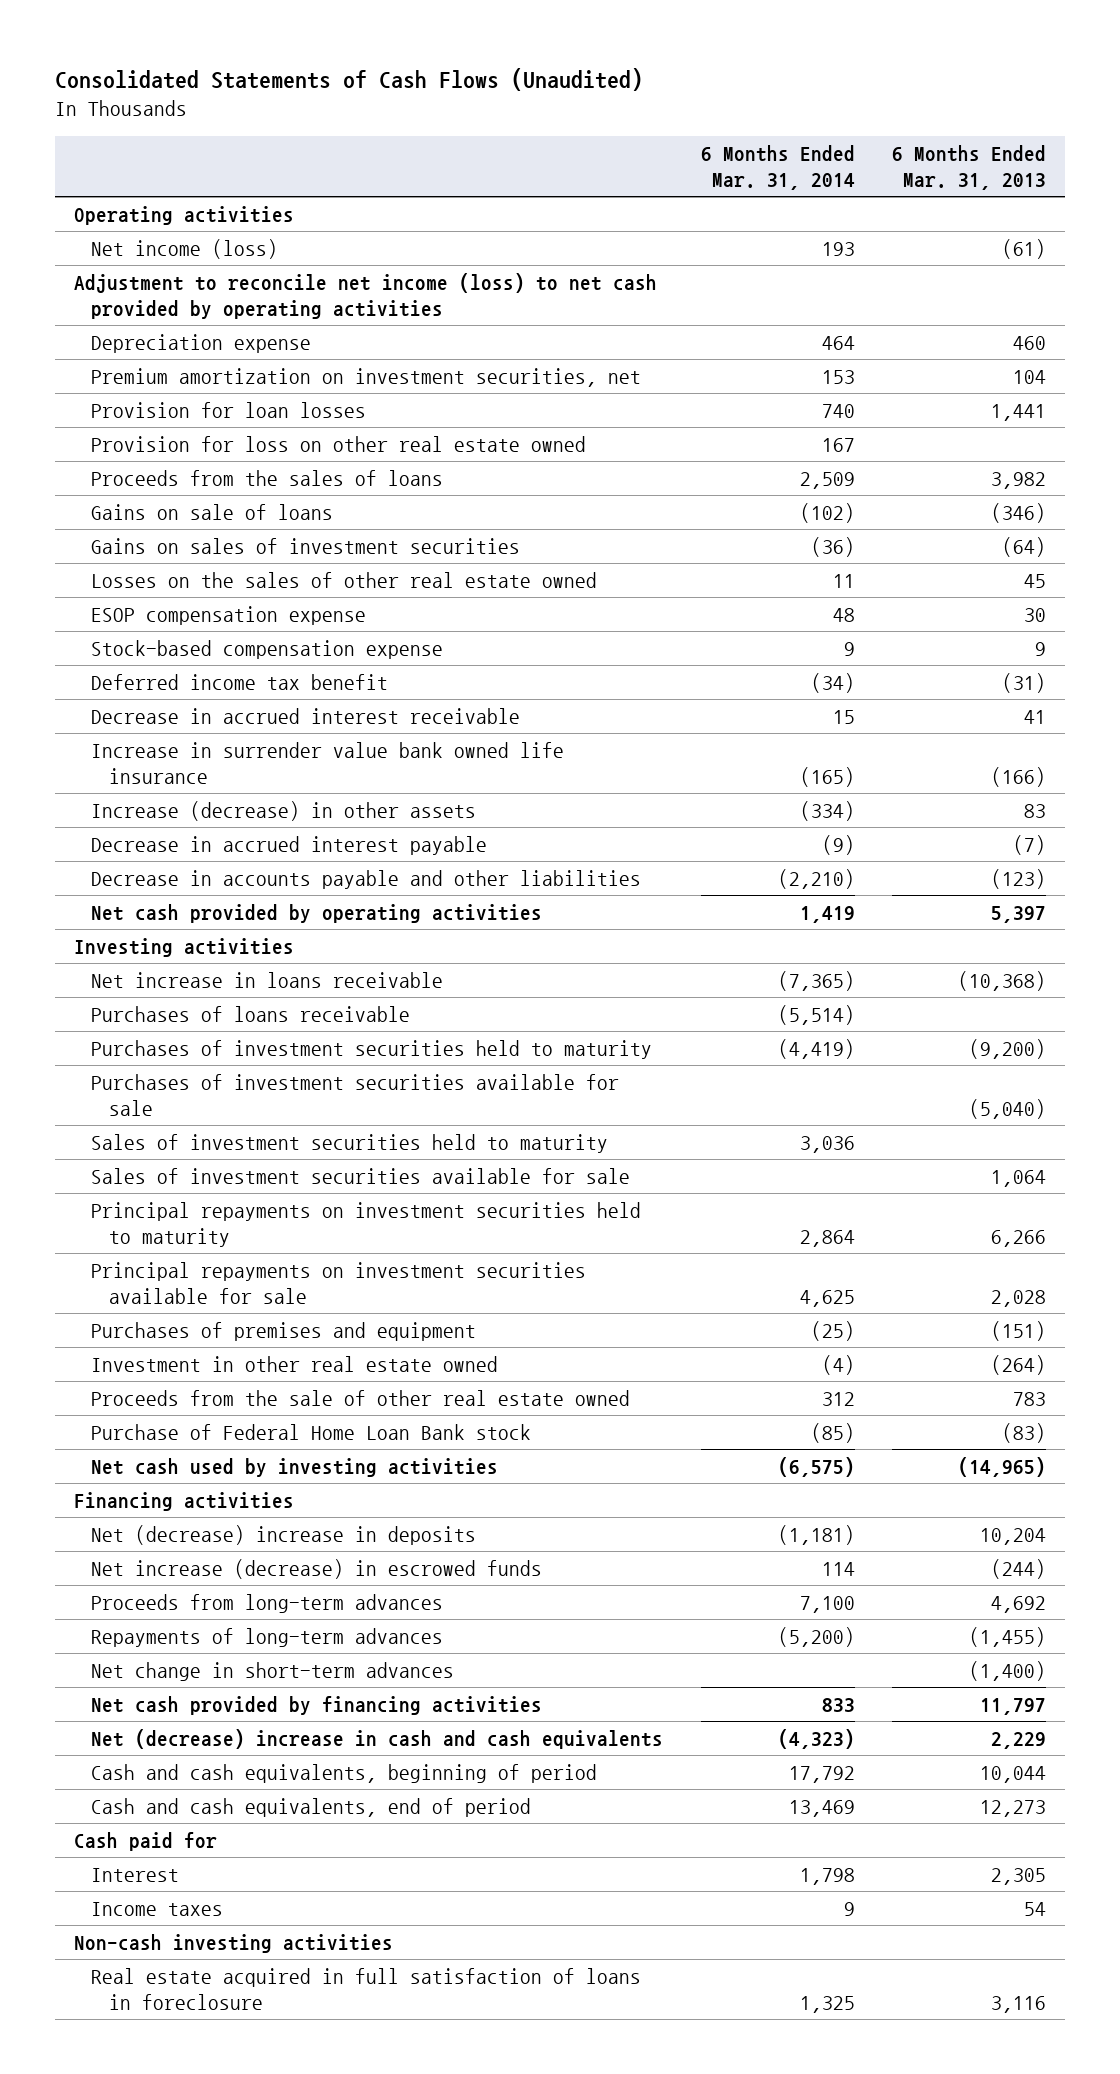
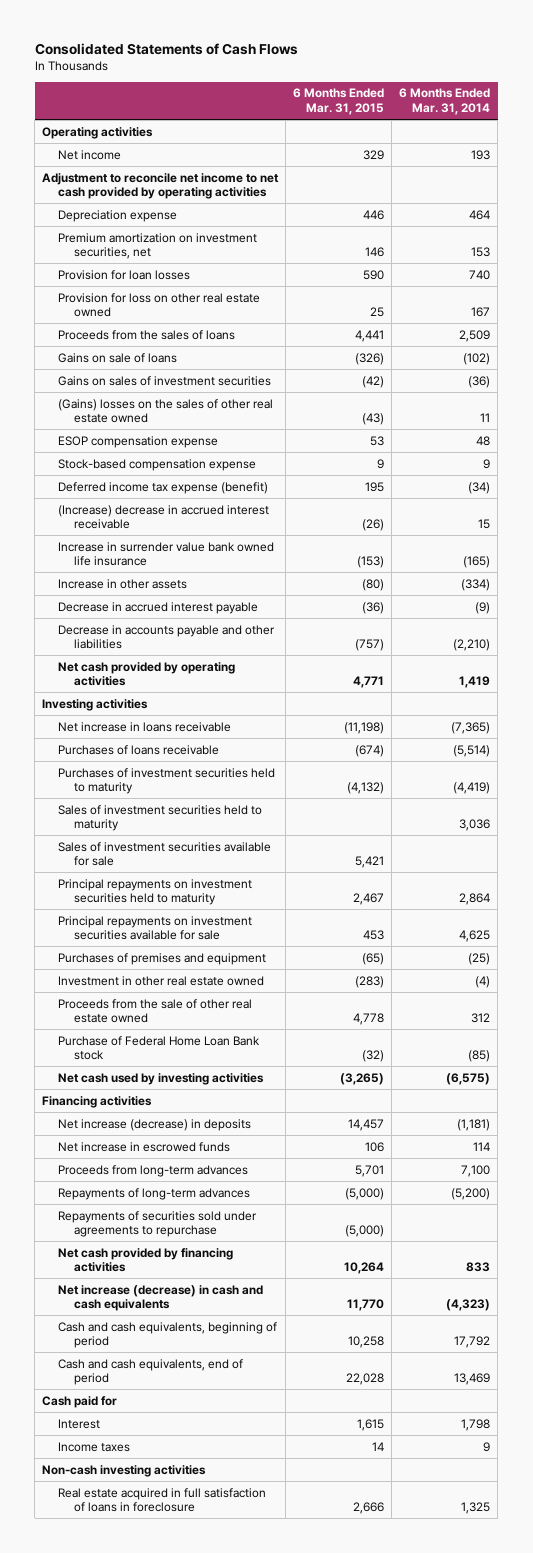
- Consolidated Statements of Cash Flows (Unaudited)
+ Consolidated Statements of Cash Flows
- | 6 Months Ended Mar. 31, 2014 | 6 Months Ended Mar. 31, 2013
+ | 6 Months Ended Mar. 31, 2015 | 6 Months Ended Mar. 31, 2014
- Net income (loss) | 193 | (61)
- Adjustment to reconcile net income (loss) to net cash provided by operating activities
+ Net income | 329 | 193
+ Adjustment to reconcile net income to net cash provided by operating activities
- Losses on the sales of other real estate owned | 11 | 45
+ (Gains) losses on the sales of other real estate owned | (43) | 11
- Deferred income tax benefit | (34) | (31)
- Decrease in accrued interest receivable | 15 | 41
+ Deferred income tax expense (benefit) | 195 | (34)
+ (Increase) decrease in accrued interest receivable | (26) | 15
- Increase (decrease) in other assets | (334) | 83
+ Increase in other assets | (80) | (334)
- Purchases of investment securities available for sale | | (5,040)
- Net (decrease) increase in deposits | (1,181) | 10,204
- Net increase (decrease) in escrowed funds | 114 | (244)
+ Net increase (decrease) in deposits | 14,457 | (1,181)
+ Net increase in escrowed funds | 106 | 114
- Net change in short-term advances | | (1,400)
+ Repayments of securities sold under agreements to repurchase | (5,000) |
- Net (decrease) increase in cash and cash equivalents | (4,323) | 2,229
+ Net increase (decrease) in cash and cash equivalents | 11,770 | (4,323)

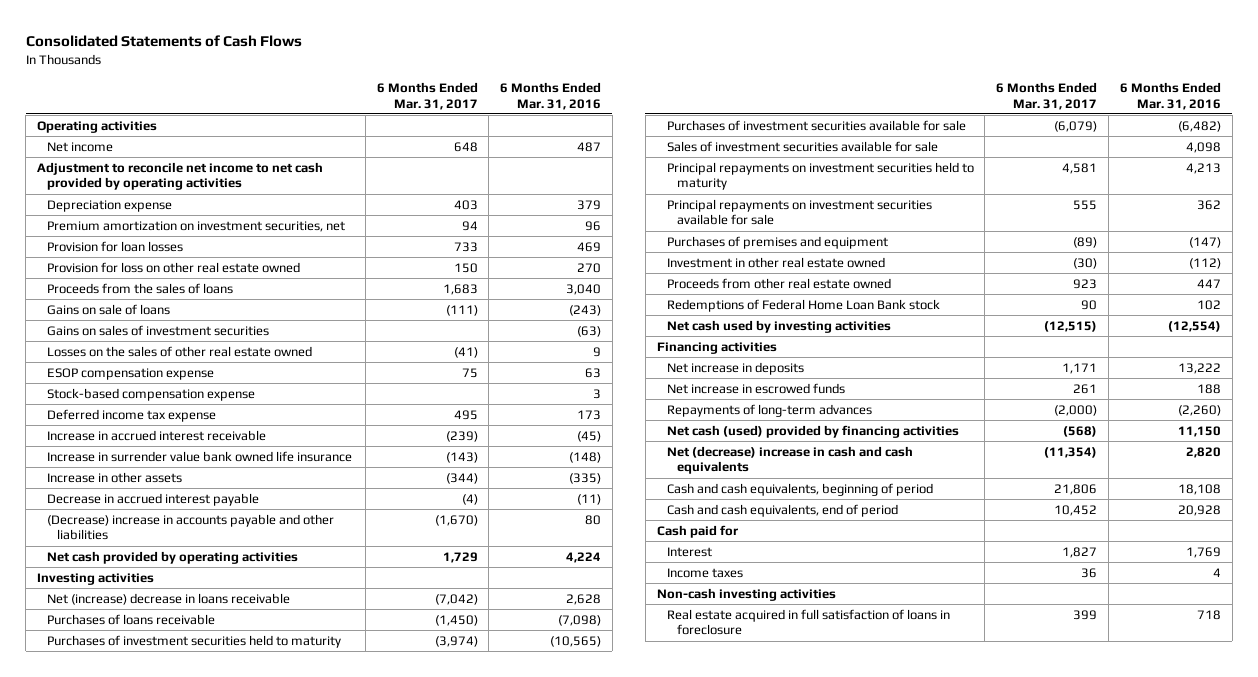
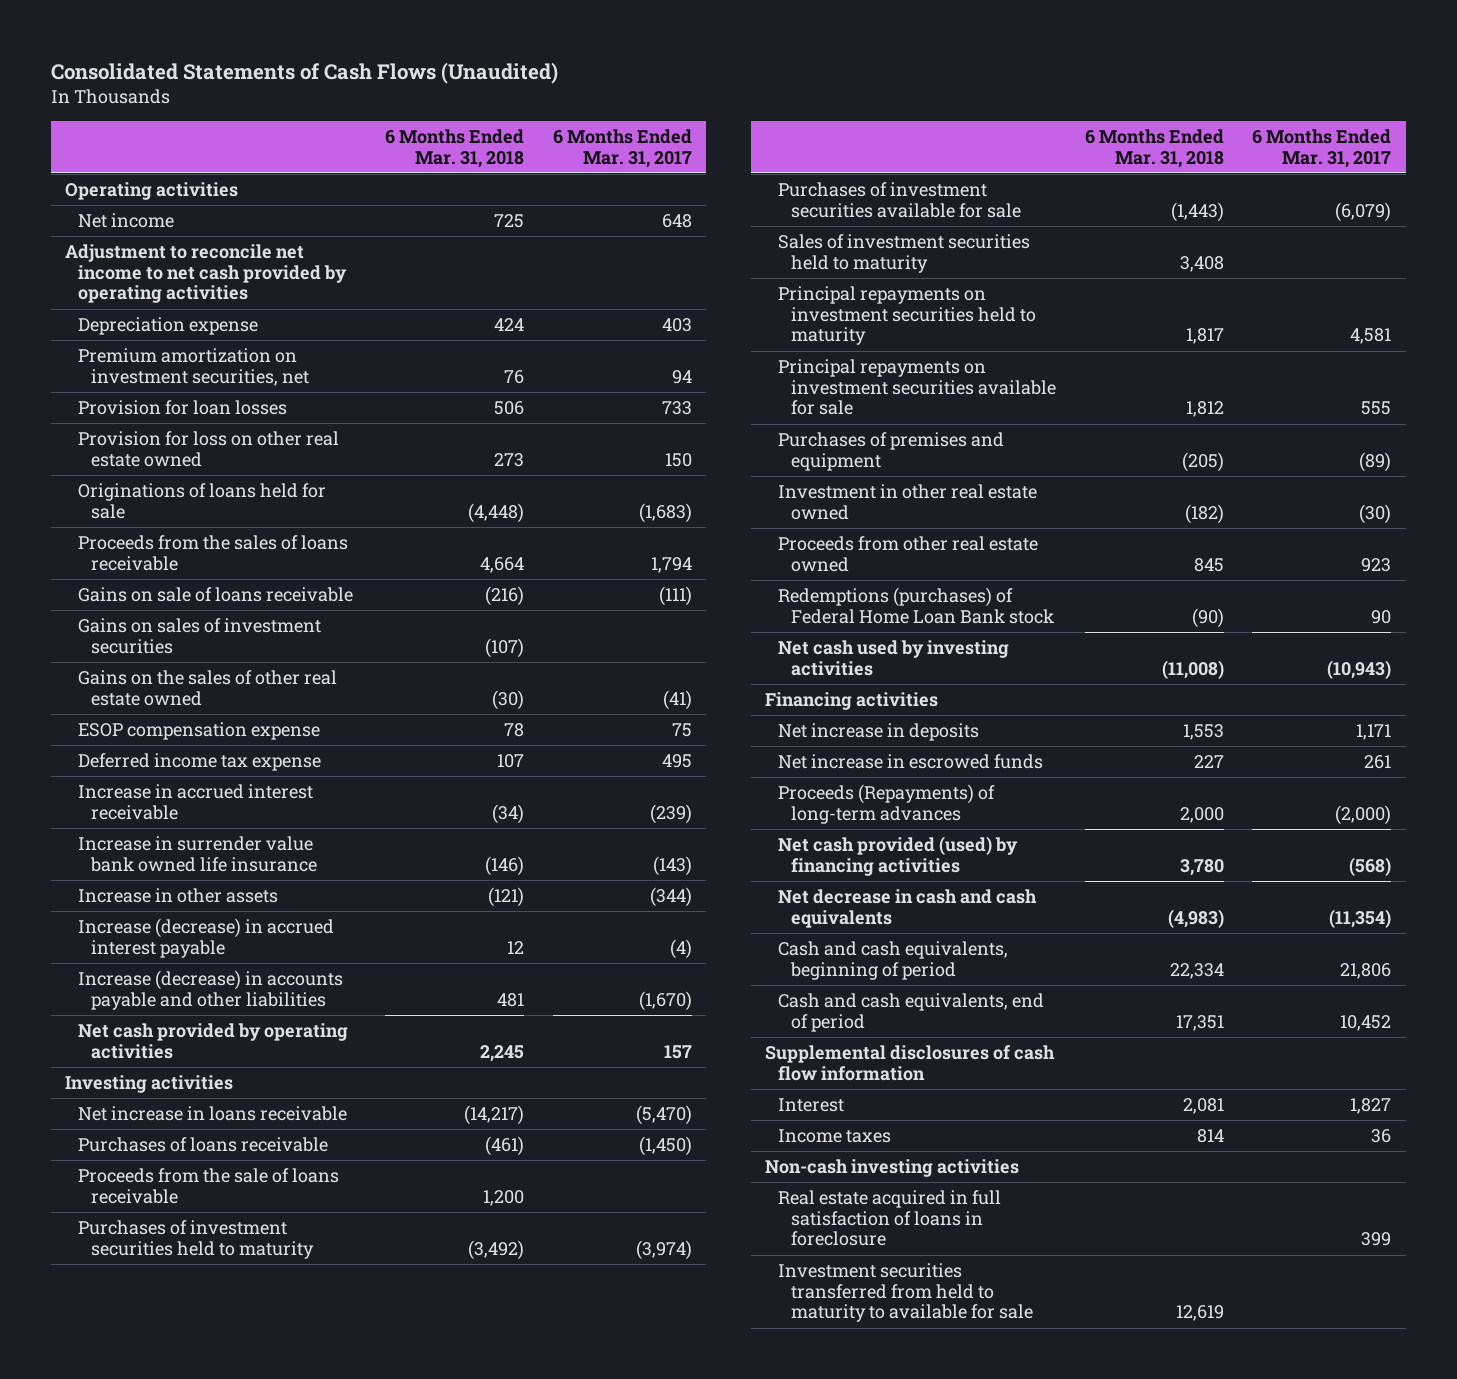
- Consolidated Statements of Cash Flows
+ Consolidated Statements of Cash Flows (Unaudited)
- | 6 Months Ended Mar. 31, 2017 | 6 Months Ended Mar. 31, 2016
+ | 6 Months Ended Mar. 31, 2018 | 6 Months Ended Mar. 31, 2017
- Proceeds from the sales of loans | 1,683 | 3,040
- Gains on sale of loans | (111) | (243)
+ Originations of loans held for sale | (4,448) | (1,683)
+ Proceeds from the sales of loans receivable | 4,664 | 1,794
+ Gains on sale of loans receivable | (216) | (111)
- Losses on the sales of other real estate owned | (41) | 9
+ Gains on the sales of other real estate owned | (30) | (41)
- Stock-based compensation expense | | 3
- Decrease in accrued interest payable | (4) | (11)
- (Decrease) increase in accounts payable and other liabilities | (1,670) | 80
- Net cash provided by operating activities | 1,729 | 4,224
+ Increase (decrease) in accrued interest payable | 12 | (4)
+ Increase (decrease) in accounts payable and other liabilities | 481 | (1,670)
+ Net cash provided by operating activities | 2,245 | 157
- Net (increase) decrease in loans receivable | (7,042) | 2,628
+ Net increase in loans receivable | (14,217) | (5,470)
+ Proceeds from the sale of loans receivable | 1,200 |
- Sales of investment securities available for sale | | 4,098
+ Sales of investment securities held to maturity | 3,408 |
- Redemptions of Federal Home Loan Bank stock | 90 | 102
- Net cash used by investing activities | (12,515) | (12,554)
+ Redemptions (purchases) of Federal Home Loan Bank stock | (90) | 90
+ Net cash used by investing activities | (11,008) | (10,943)
- Repayments of long-term advances | (2,000) | (2,260)
- Net cash (used) provided by financing activities | (568) | 11,150
- Net (decrease) increase in cash and cash equivalents | (11,354) | 2,820
+ Proceeds (Repayments) of long-term advances | 2,000 | (2,000)
+ Net cash provided (used) by financing activities | 3,780 | (568)
+ Net decrease in cash and cash equivalents | (4,983) | (11,354)
- Cash paid for
+ Supplemental disclosures of cash flow information
+ Investment securities transferred from held to maturity to available for sale | 12,619 |

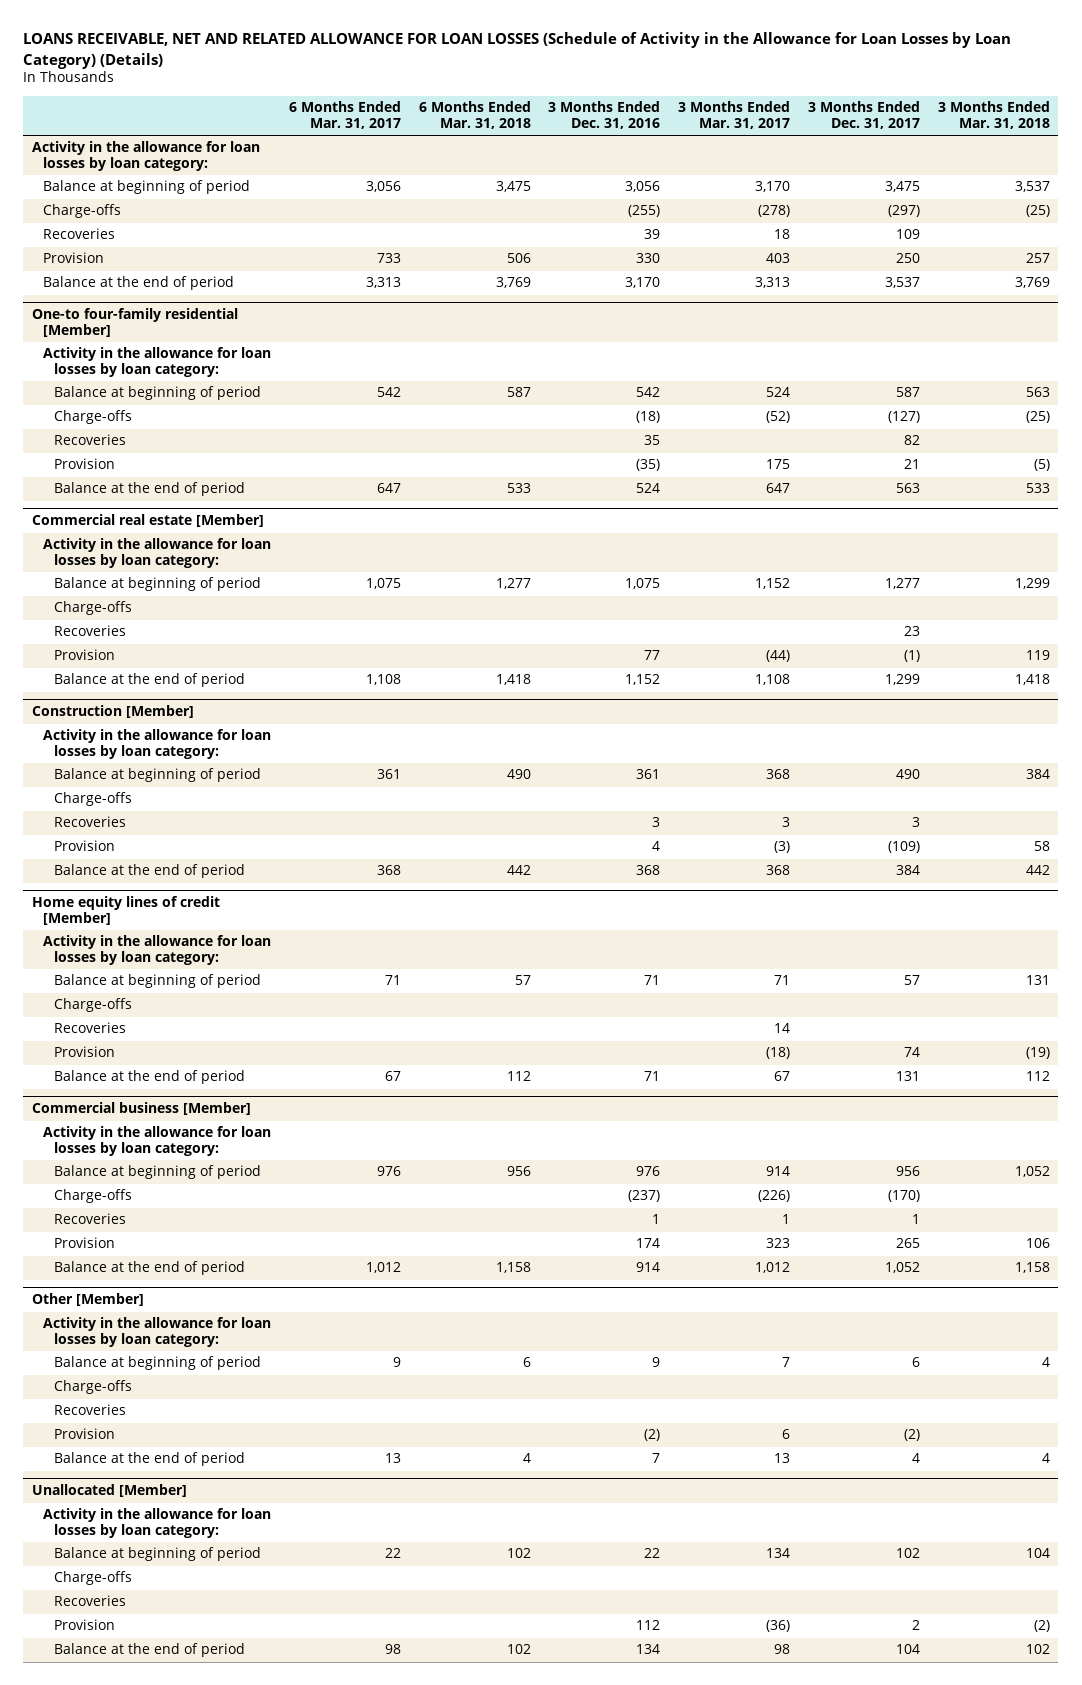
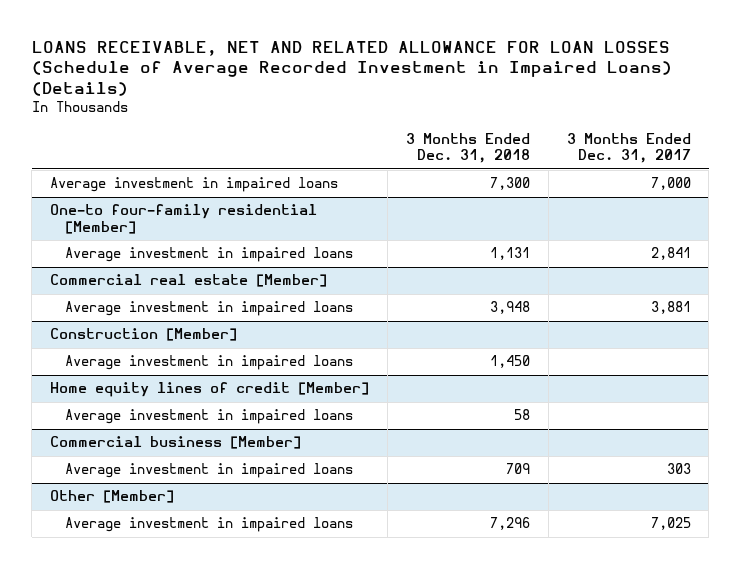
- LOANS RECEIVABLE, NET AND RELATED ALLOWANCE FOR LOAN LOSSES (Schedule of Activity in the Allowance for Loan Losses by Loan Category) (Details)
+ LOANS RECEIVABLE, NET AND RELATED ALLOWANCE FOR LOAN LOSSES (Schedule of Average Recorded Investment in Impaired Loans) (Details)
- | 6 Months Ended Mar. 31, 2017 | 6 Months Ended Mar. 31, 2018 | 3 Months Ended Dec. 31, 2016 | 3 Months Ended Mar. 31, 2017 | 3 Months Ended Dec. 31, 2017 | 3 Months Ended Mar. 31, 2018
+ | 3 Months Ended Dec. 31, 2018 | 3 Months Ended Dec. 31, 2017
- Activity in the allowance for loan losses by loan category:
- Balance at beginning of period | 3,056 | 3,475 | 3,056 | 3,170 | 3,475 | 3,537
- Charge-offs | | | (255) | (278) | (297) | (25)
- Recoveries | | | 39 | 18 | 109 |
- Provision | 733 | 506 | 330 | 403 | 250 | 257
- Balance at the end of period | 3,313 | 3,769 | 3,170 | 3,313 | 3,537 | 3,769
+ Average investment in impaired loans | 7,300 | 7,000
@ One-to four-family residential [Member]
- Activity in the allowance for loan losses by loan category:
- Balance at beginning of period | 542 | 587 | 542 | 524 | 587 | 563
- Charge-offs | | | (18) | (52) | (127) | (25)
- Recoveries | | | 35 | | 82 |
- Provision | | | (35) | 175 | 21 | (5)
- Balance at the end of period | 647 | 533 | 524 | 647 | 563 | 533
+ Average investment in impaired loans | 1,131 | 2,841
@ Commercial real estate [Member]
- Activity in the allowance for loan losses by loan category:
- Balance at beginning of period | 1,075 | 1,277 | 1,075 | 1,152 | 1,277 | 1,299
- Charge-offs
- Recoveries | | | | | 23 |
- Provision | | | 77 | (44) | (1) | 119
- Balance at the end of period | 1,108 | 1,418 | 1,152 | 1,108 | 1,299 | 1,418
+ Average investment in impaired loans | 3,948 | 3,881
@ Construction [Member]
- Activity in the allowance for loan losses by loan category:
- Balance at beginning of period | 361 | 490 | 361 | 368 | 490 | 384
- Charge-offs
- Recoveries | | | 3 | 3 | 3 |
- Provision | | | 4 | (3) | (109) | 58
- Balance at the end of period | 368 | 442 | 368 | 368 | 384 | 442
+ Average investment in impaired loans | 1,450 |
@ Home equity lines of credit [Member]
- Activity in the allowance for loan losses by loan category:
- Balance at beginning of period | 71 | 57 | 71 | 71 | 57 | 131
- Charge-offs
- Recoveries | | | | 14 | |
- Provision | | | | (18) | 74 | (19)
- Balance at the end of period | 67 | 112 | 71 | 67 | 131 | 112
+ Average investment in impaired loans | 58 |
@ Commercial business [Member]
- Activity in the allowance for loan losses by loan category:
- Balance at beginning of period | 976 | 956 | 976 | 914 | 956 | 1,052
- Charge-offs | | | (237) | (226) | (170) |
- Recoveries | | | 1 | 1 | 1 |
- Provision | | | 174 | 323 | 265 | 106
- Balance at the end of period | 1,012 | 1,158 | 914 | 1,012 | 1,052 | 1,158
+ Average investment in impaired loans | 709 | 303
@ Other [Member]
- Activity in the allowance for loan losses by loan category:
- Balance at beginning of period | 9 | 6 | 9 | 7 | 6 | 4
- Charge-offs
- Recoveries
- Provision | | | (2) | 6 | (2) |
- Balance at the end of period | 13 | 4 | 7 | 13 | 4 | 4
- Unallocated [Member]
- Activity in the allowance for loan losses by loan category:
- Balance at beginning of period | 22 | 102 | 22 | 134 | 102 | 104
- Charge-offs
- Recoveries
- Provision | | | 112 | (36) | 2 | (2)
- Balance at the end of period | 98 | 102 | 134 | 98 | 104 | 102
@ Other [Member]
+ Average investment in impaired loans | 7,296 | 7,025

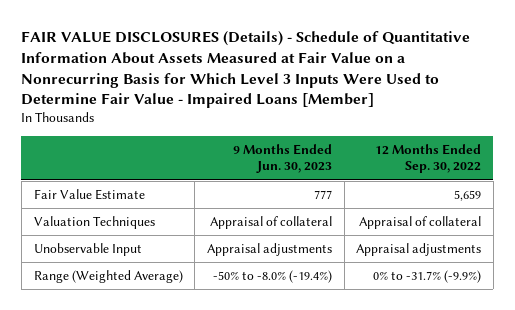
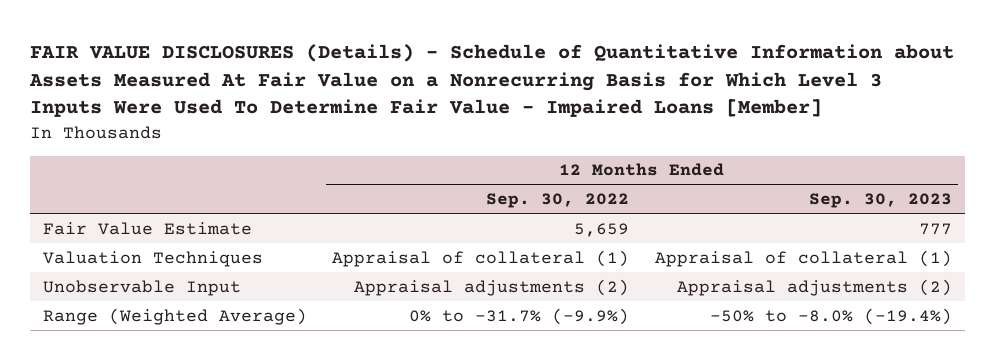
- FAIR VALUE DISCLOSURES (Details) - Schedule of Quantitative Information About Assets Measured at Fair Value on a Nonrecurring Basis for Which Level 3 Inputs Were Used to Determine Fair Value - Impaired Loans [Member]
+ FAIR VALUE DISCLOSURES (Details) - Schedule of Quantitative Information about Assets Measured At Fair Value on a Nonrecurring Basis for Which Level 3 Inputs Were Used To Determine Fair Value - Impaired Loans [Member]
- | 9 Months Ended Jun. 30, 2023 | 12 Months Ended Sep. 30, 2022
+ | 12 Months Ended Sep. 30, 2022 | 12 Months Ended Sep. 30, 2023
- Valuation Techniques | Appraisal of collateral | Appraisal of collateral
- Unobservable Input | Appraisal adjustments | Appraisal adjustments
+ Valuation Techniques | Appraisal of collateral (1) | Appraisal of collateral (1)
+ Unobservable Input | Appraisal adjustments (2) | Appraisal adjustments (2)

